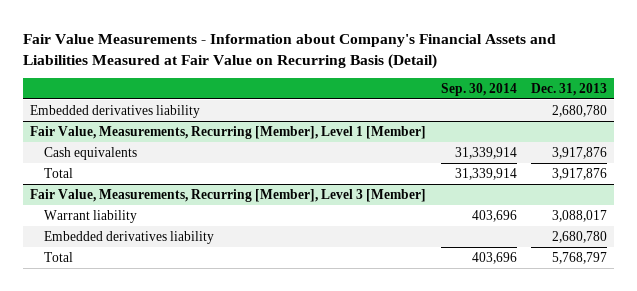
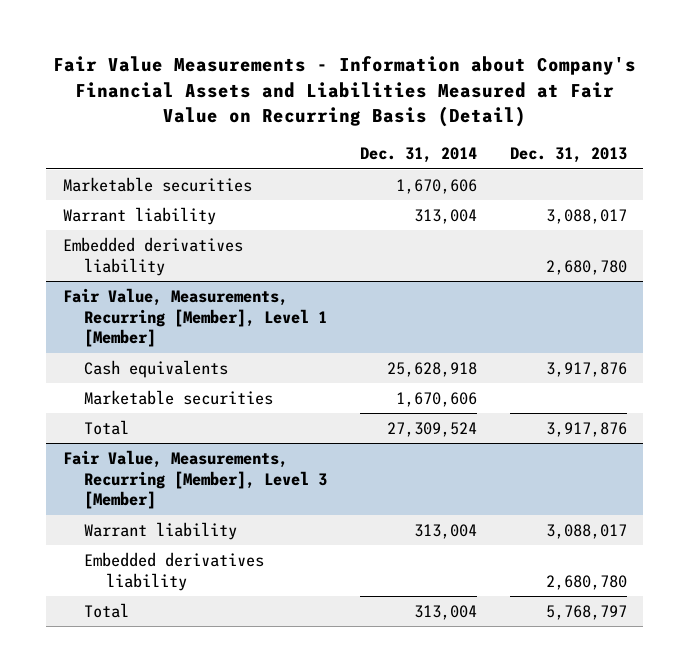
- | Sep. 30, 2014 | Dec. 31, 2013
+ | Dec. 31, 2014 | Dec. 31, 2013
+ Marketable securities | 1,670,606 |
+ Warrant liability | 313,004 | 3,088,017
@ Fair Value, Measurements, Recurring [Member], Level 1 [Member]
+ Marketable securities | 1,670,606 |

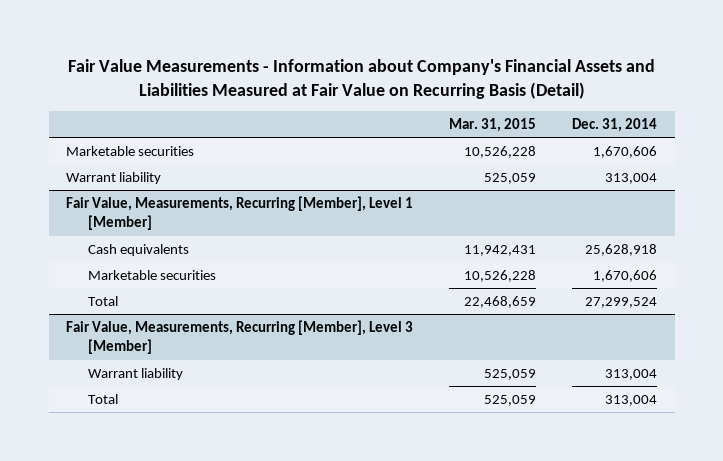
- | Dec. 31, 2014 | Dec. 31, 2013
+ | Mar. 31, 2015 | Dec. 31, 2014
- Embedded derivatives liability | | 2,680,780
@ Fair Value, Measurements, Recurring [Member], Level 1 [Member]
- Total | 27,309,524 | 3,917,876
+ Total | 22,468,659 | 27,299,524
@ Fair Value, Measurements, Recurring [Member], Level 3 [Member]
- Embedded derivatives liability | | 2,680,780

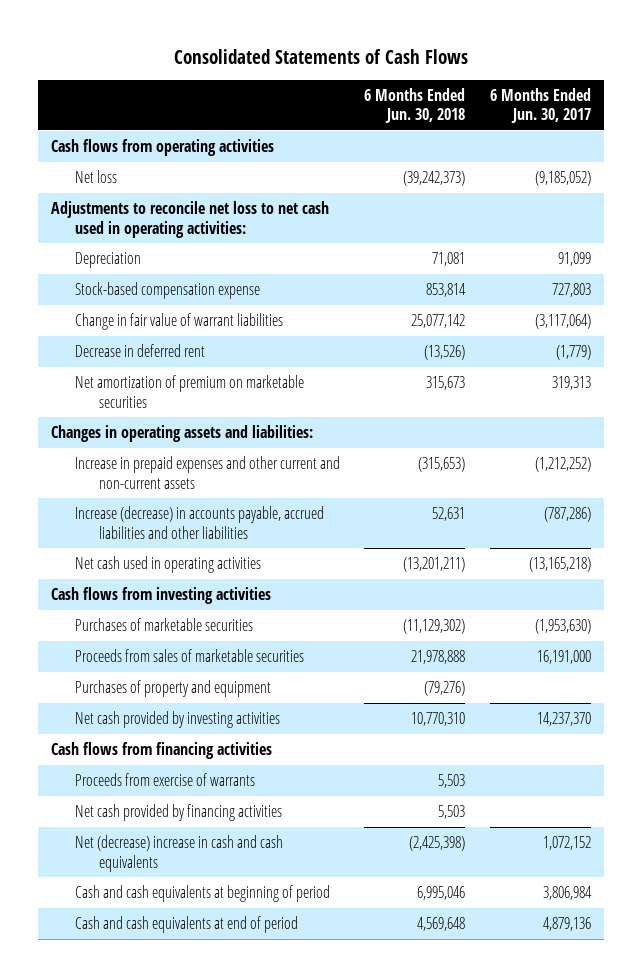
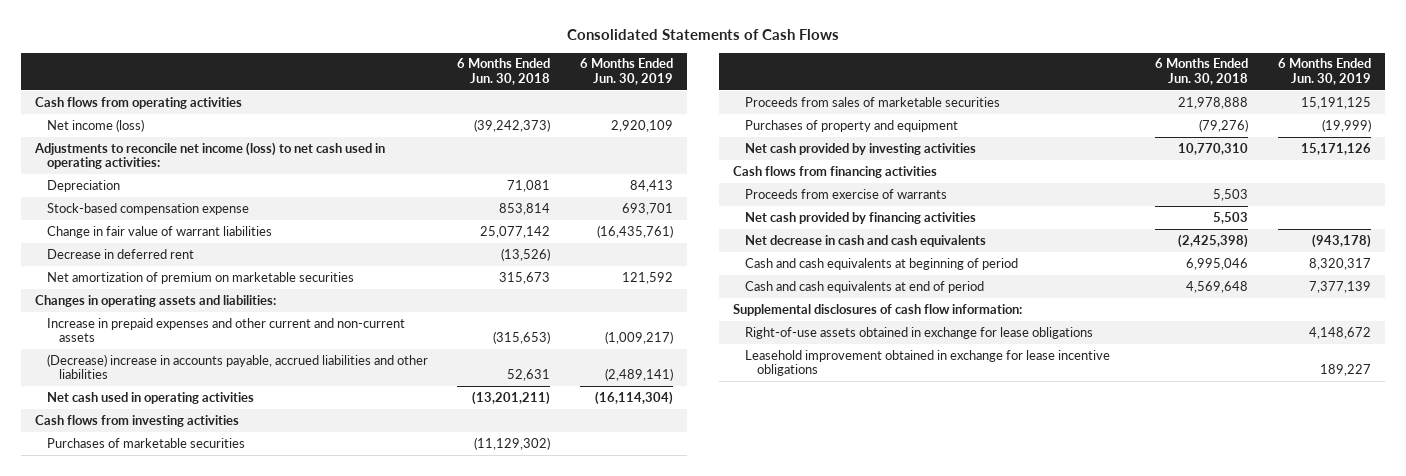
- | 6 Months Ended Jun. 30, 2018 | 6 Months Ended Jun. 30, 2017
+ | 6 Months Ended Jun. 30, 2018 | 6 Months Ended Jun. 30, 2019
- Net loss | (39,242,373) | (9,185,052)
- Adjustments to reconcile net loss to net cash used in operating activities:
+ Net income (loss) | (39,242,373) | 2,920,109
+ Adjustments to reconcile net income (loss) to net cash used in operating activities:
- Increase (decrease) in accounts payable, accrued liabilities and other liabilities | 52,631 | (787,286)
+ (Decrease) increase in accounts payable, accrued liabilities and other liabilities | 52,631 | (2,489,141)
- Net (decrease) increase in cash and cash equivalents | (2,425,398) | 1,072,152
+ Net decrease in cash and cash equivalents | (2,425,398) | (943,178)
+ Supplemental disclosures of cash flow information:
+ Right-of-use assets obtained in exchange for lease obligations | | 4,148,672
+ Leasehold improvement obtained in exchange for lease incentive obligations | | 189,227

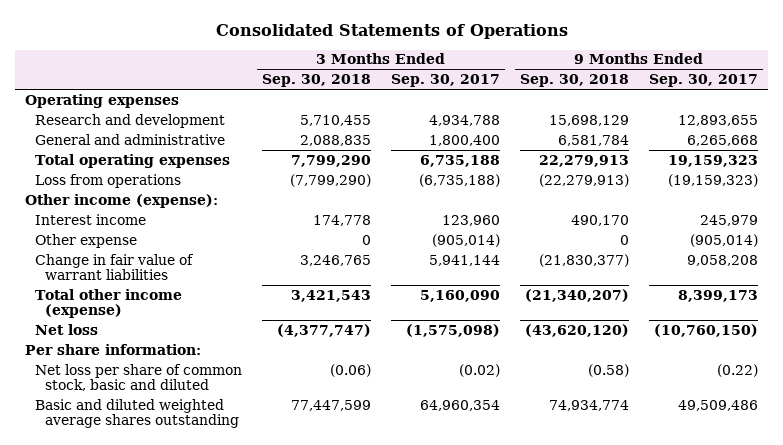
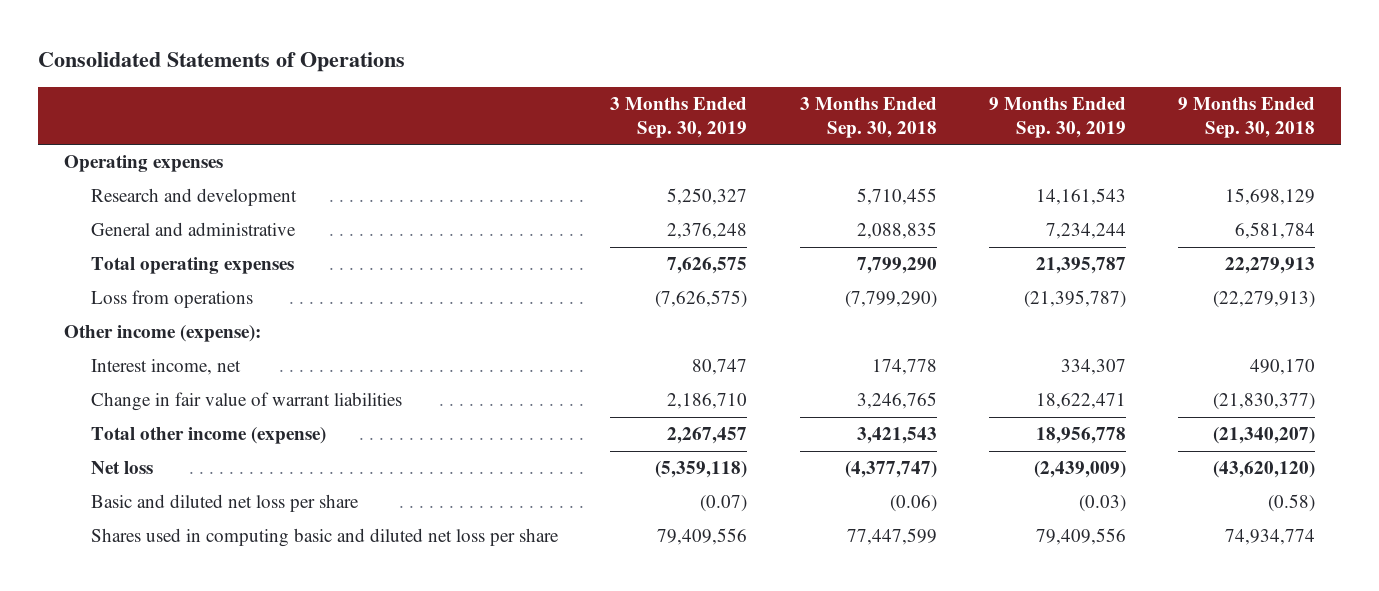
- | 3 Months Ended Sep. 30, 2018 | 3 Months Ended Sep. 30, 2017 | 9 Months Ended Sep. 30, 2018 | 9 Months Ended Sep. 30, 2017
+ | 3 Months Ended Sep. 30, 2019 | 3 Months Ended Sep. 30, 2018 | 9 Months Ended Sep. 30, 2019 | 9 Months Ended Sep. 30, 2018
- Interest income | 174,778 | 123,960 | 490,170 | 245,979
- Other expense | 0 | (905,014) | 0 | (905,014)
+ Interest income, net | 80,747 | 174,778 | 334,307 | 490,170
- Per share information:
- Net loss per share of common stock, basic and diluted | (0.06) | (0.02) | (0.58) | (0.22)
- Basic and diluted weighted average shares outstanding | 77,447,599 | 64,960,354 | 74,934,774 | 49,509,486
+ Basic and diluted net loss per share | (0.07) | (0.06) | (0.03) | (0.58)
+ Shares used in computing basic and diluted net loss per share | 79,409,556 | 77,447,599 | 79,409,556 | 74,934,774

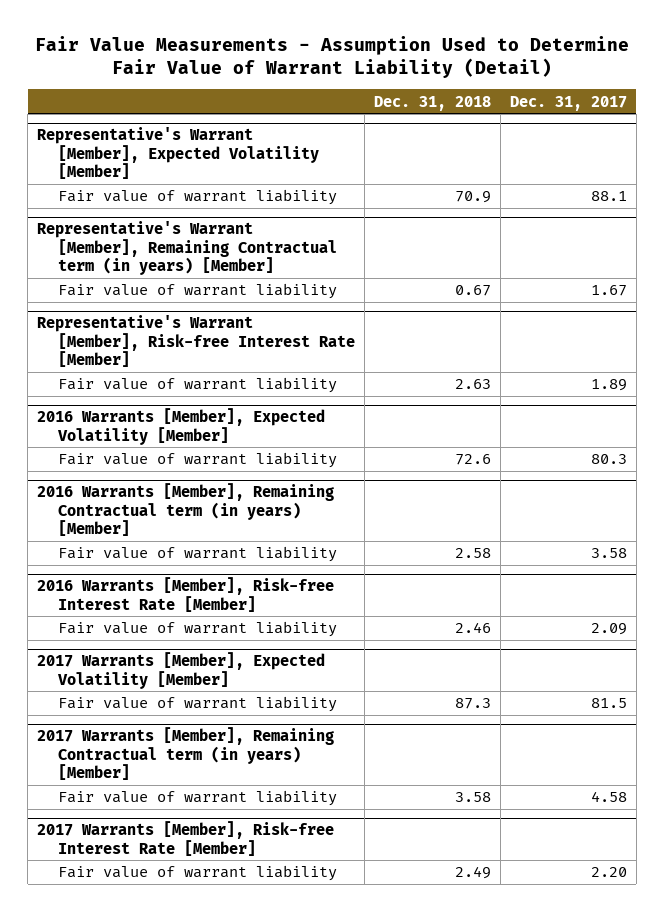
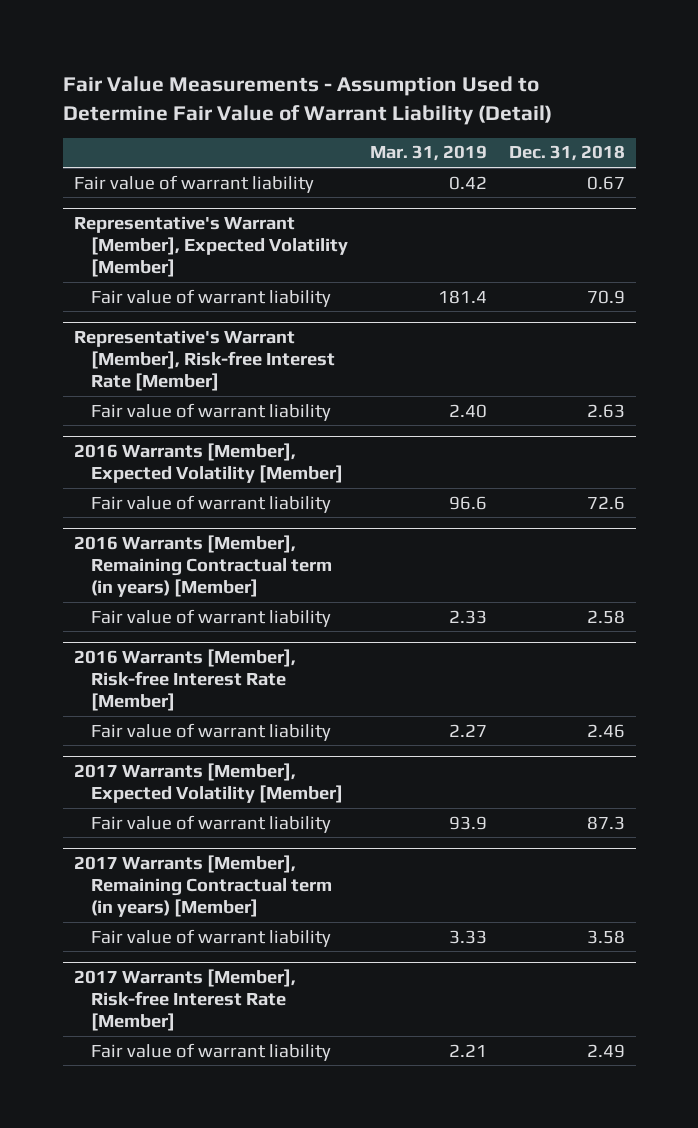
- | Dec. 31, 2018 | Dec. 31, 2017
+ | Mar. 31, 2019 | Dec. 31, 2018
+ Fair value of warrant liability | 0.42 | 0.67
- Representative's Warrant [Member], Remaining Contractual term (in years) [Member]
- Fair value of warrant liability | 0.67 | 1.67

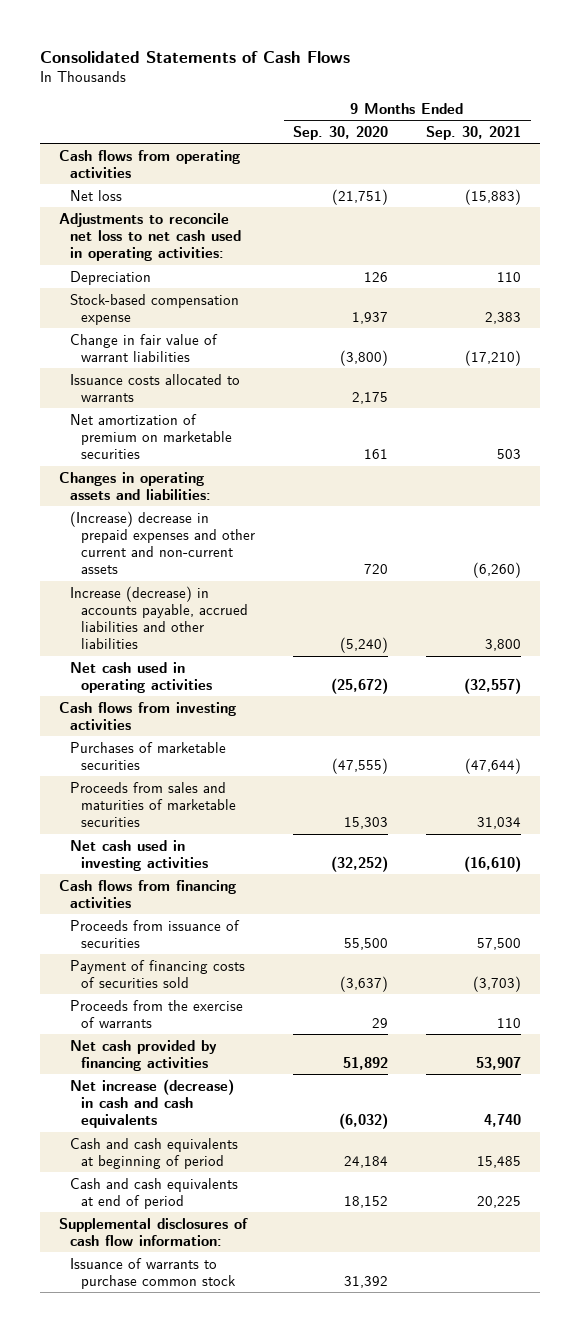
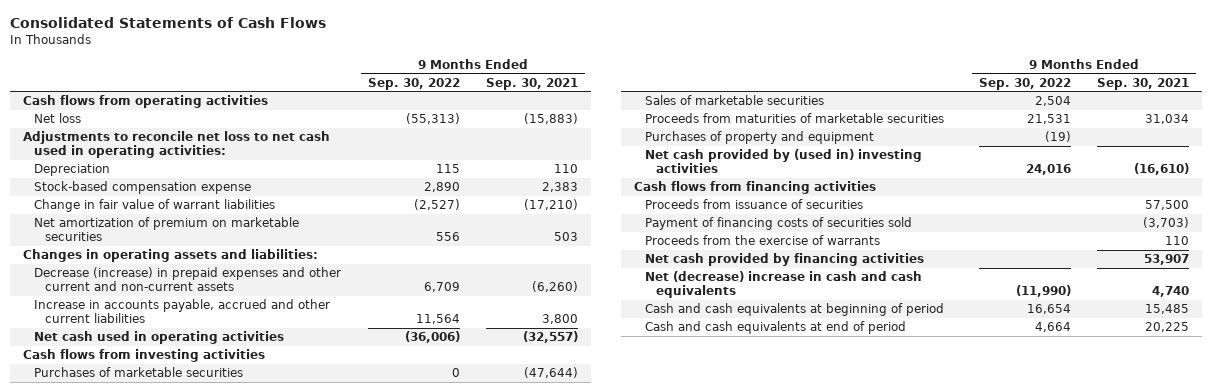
- | 9 Months Ended Sep. 30, 2020 | 9 Months Ended Sep. 30, 2021
+ | 9 Months Ended Sep. 30, 2022 | 9 Months Ended Sep. 30, 2021
- Issuance costs allocated to warrants | 2,175 |
- (Increase) decrease in prepaid expenses and other current and non-current assets | 720 | (6,260)
- Increase (decrease) in accounts payable, accrued liabilities and other liabilities | (5,240) | 3,800
+ Decrease (increase) in prepaid expenses and other current and non-current assets | 6,709 | (6,260)
+ Increase in accounts payable, accrued and other current liabilities | 11,564 | 3,800
- Proceeds from sales and maturities of marketable securities | 15,303 | 31,034
- Net cash used in investing activities | (32,252) | (16,610)
+ Sales of marketable securities | 2,504 |
+ Proceeds from maturities of marketable securities | 21,531 | 31,034
+ Purchases of property and equipment | (19) |
+ Net cash provided by (used in) investing activities | 24,016 | (16,610)
- Net increase (decrease) in cash and cash equivalents | (6,032) | 4,740
+ Net (decrease) increase in cash and cash equivalents | (11,990) | 4,740
- Supplemental disclosures of cash flow information:
- Issuance of warrants to purchase common stock | 31,392 |

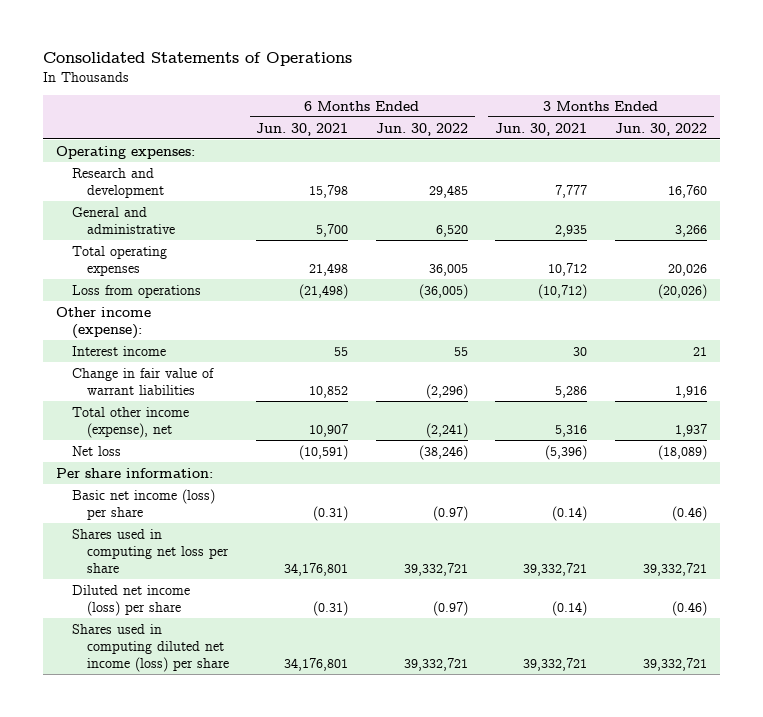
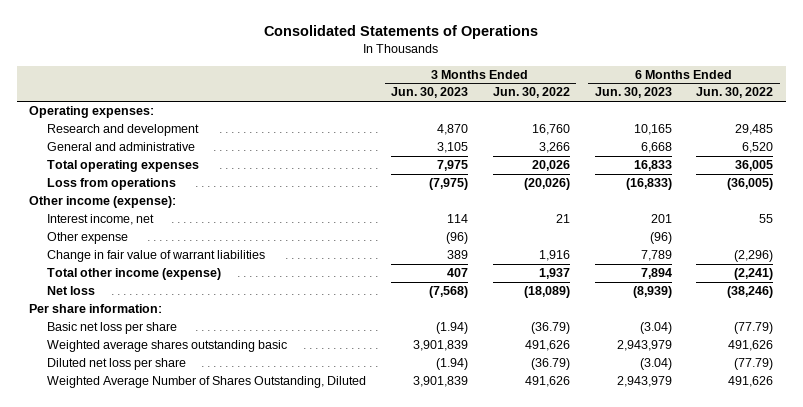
- | 6 Months Ended Jun. 30, 2021 | 6 Months Ended Jun. 30, 2022 | 3 Months Ended Jun. 30, 2021 | 3 Months Ended Jun. 30, 2022
+ | 3 Months Ended Jun. 30, 2023 | 3 Months Ended Jun. 30, 2022 | 6 Months Ended Jun. 30, 2023 | 6 Months Ended Jun. 30, 2022
- Interest income | 55 | 55 | 30 | 21
+ Interest income, net | 114 | 21 | 201 | 55
+ Other expense | (96) | | (96) |
- Total other income (expense), net | 10,907 | (2,241) | 5,316 | 1,937
+ Total other income (expense) | 407 | 1,937 | 7,894 | (2,241)
- Basic net income (loss) per share | (0.31) | (0.97) | (0.14) | (0.46)
- Shares used in computing net loss per share | 34,176,801 | 39,332,721 | 39,332,721 | 39,332,721
- Diluted net income (loss) per share | (0.31) | (0.97) | (0.14) | (0.46)
- Shares used in computing diluted net income (loss) per share | 34,176,801 | 39,332,721 | 39,332,721 | 39,332,721
+ Basic net loss per share | (1.94) | (36.79) | (3.04) | (77.79)
+ Weighted average shares outstanding basic | 3,901,839 | 491,626 | 2,943,979 | 491,626
+ Diluted net loss per share | (1.94) | (36.79) | (3.04) | (77.79)
+ Weighted Average Number of Shares Outstanding, Diluted | 3,901,839 | 491,626 | 2,943,979 | 491,626

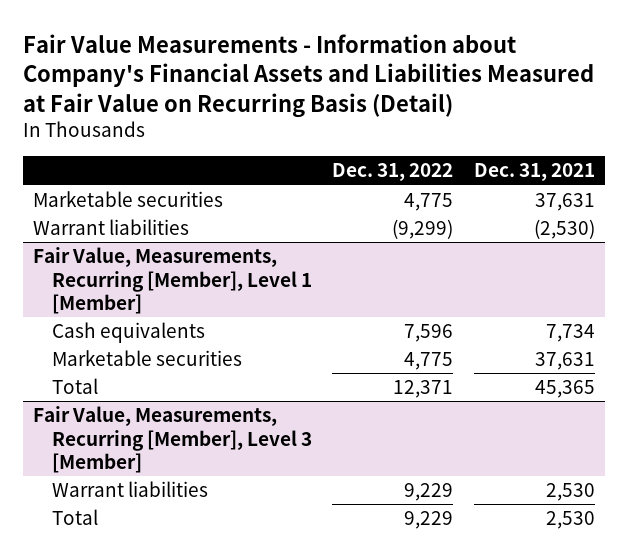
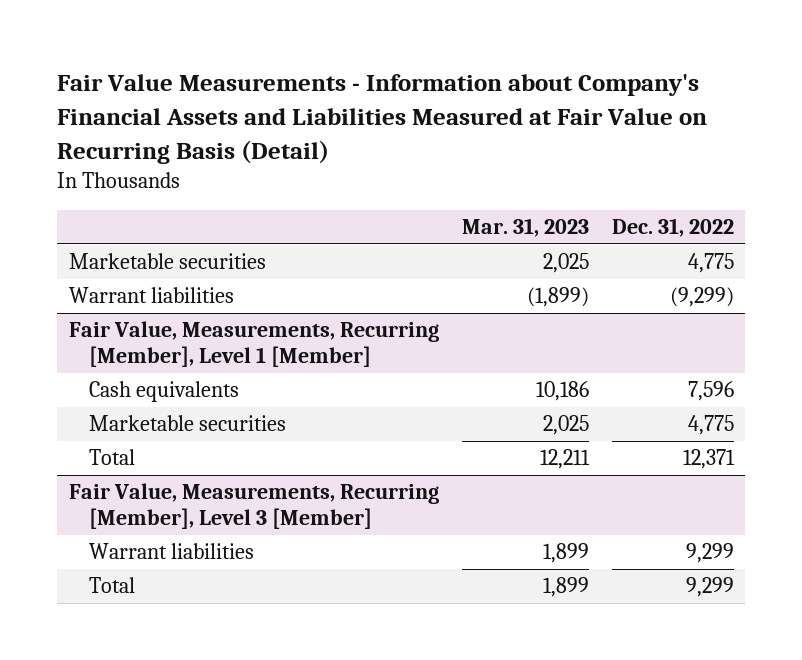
- | Dec. 31, 2022 | Dec. 31, 2021
+ | Mar. 31, 2023 | Dec. 31, 2022
@ Fair Value, Measurements, Recurring [Member], Level 3 [Member]
- Warrant liabilities | 9,229 | 2,530
- Total | 9,229 | 2,530
+ Warrant liabilities | 1,899 | 9,299
+ Total | 1,899 | 9,299

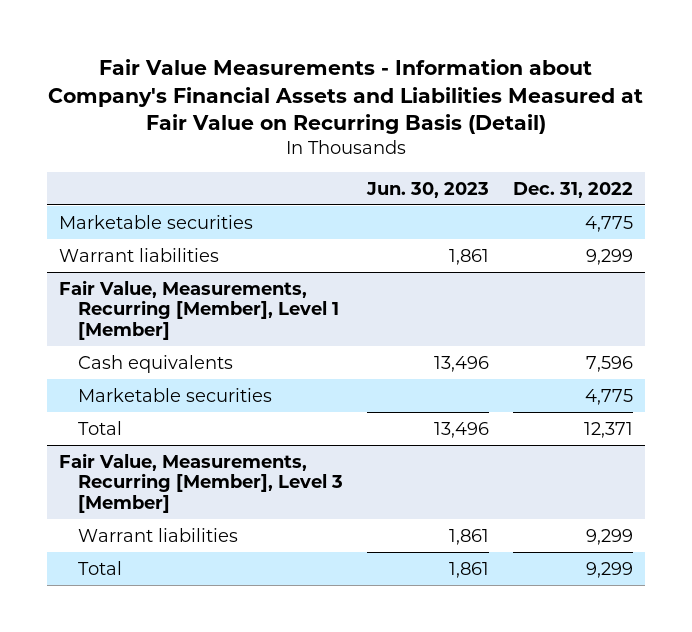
- | Mar. 31, 2023 | Dec. 31, 2022
+ | Jun. 30, 2023 | Dec. 31, 2022
- Warrant liabilities | (1,899) | (9,299)
+ Warrant liabilities | 1,861 | 9,299

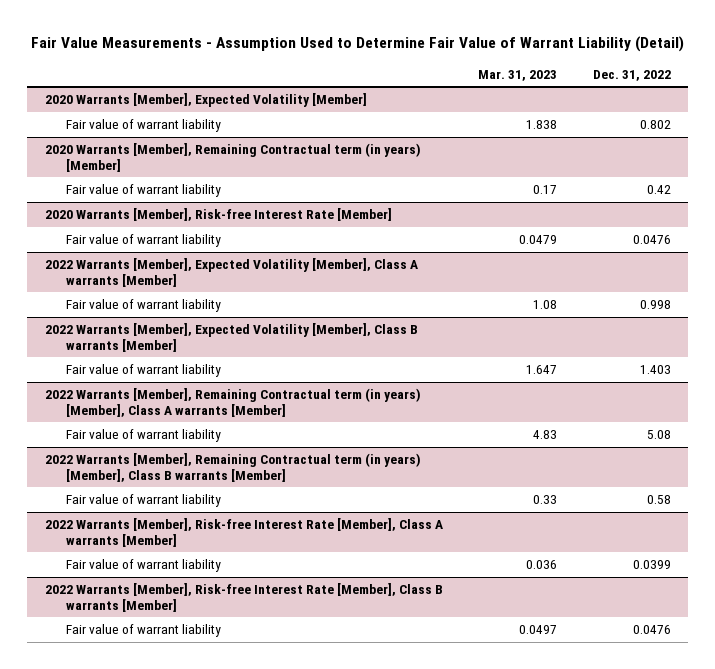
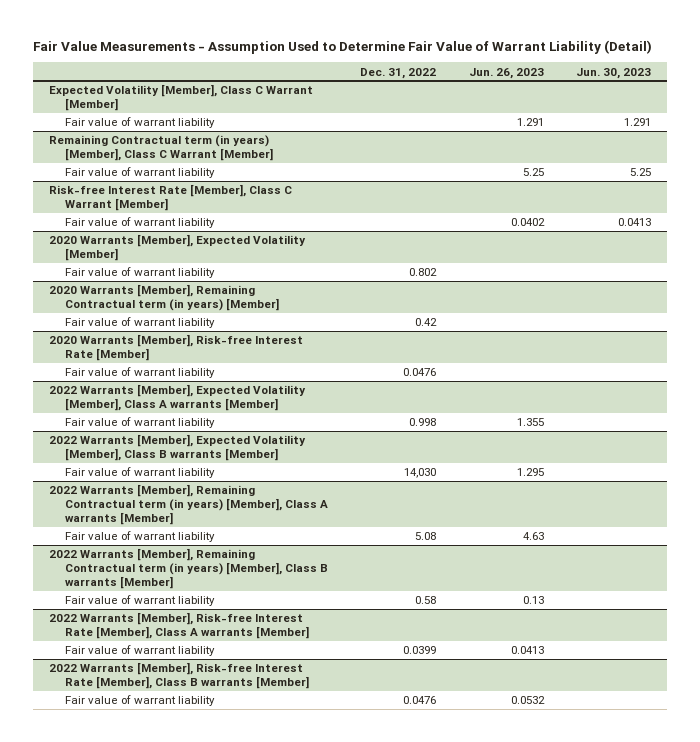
- | Mar. 31, 2023 | Dec. 31, 2022
+ | Dec. 31, 2022 | Jun. 26, 2023 | Jun. 30, 2023
+ Expected Volatility [Member], Class C Warrant [Member]
+ Fair value of warrant liability | | 1.291 | 1.291
+ Remaining Contractual term (in years) [Member], Class C Warrant [Member]
+ Fair value of warrant liability | | 5.25 | 5.25
+ Risk-free Interest Rate [Member], Class C Warrant [Member]
+ Fair value of warrant liability | | 0.0402 | 0.0413
@ 2022 Warrants [Member], Expected Volatility [Member], Class B warrants [Member]
- Fair value of warrant liability | 1.647 | 1.403
+ Fair value of warrant liability | 14,030 | 1.295 |

